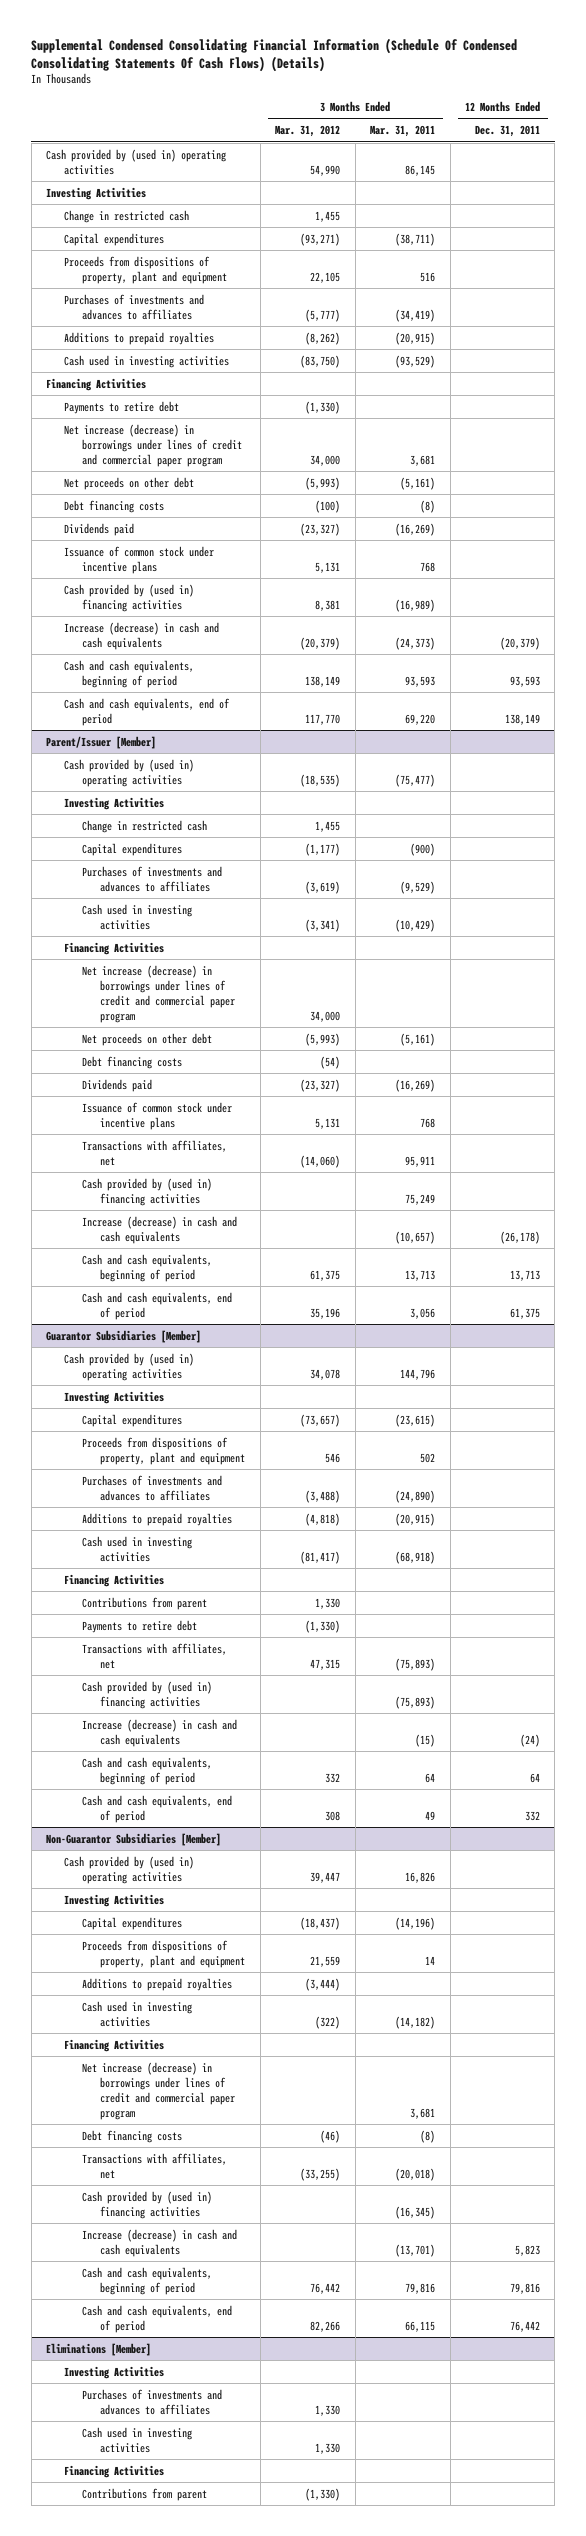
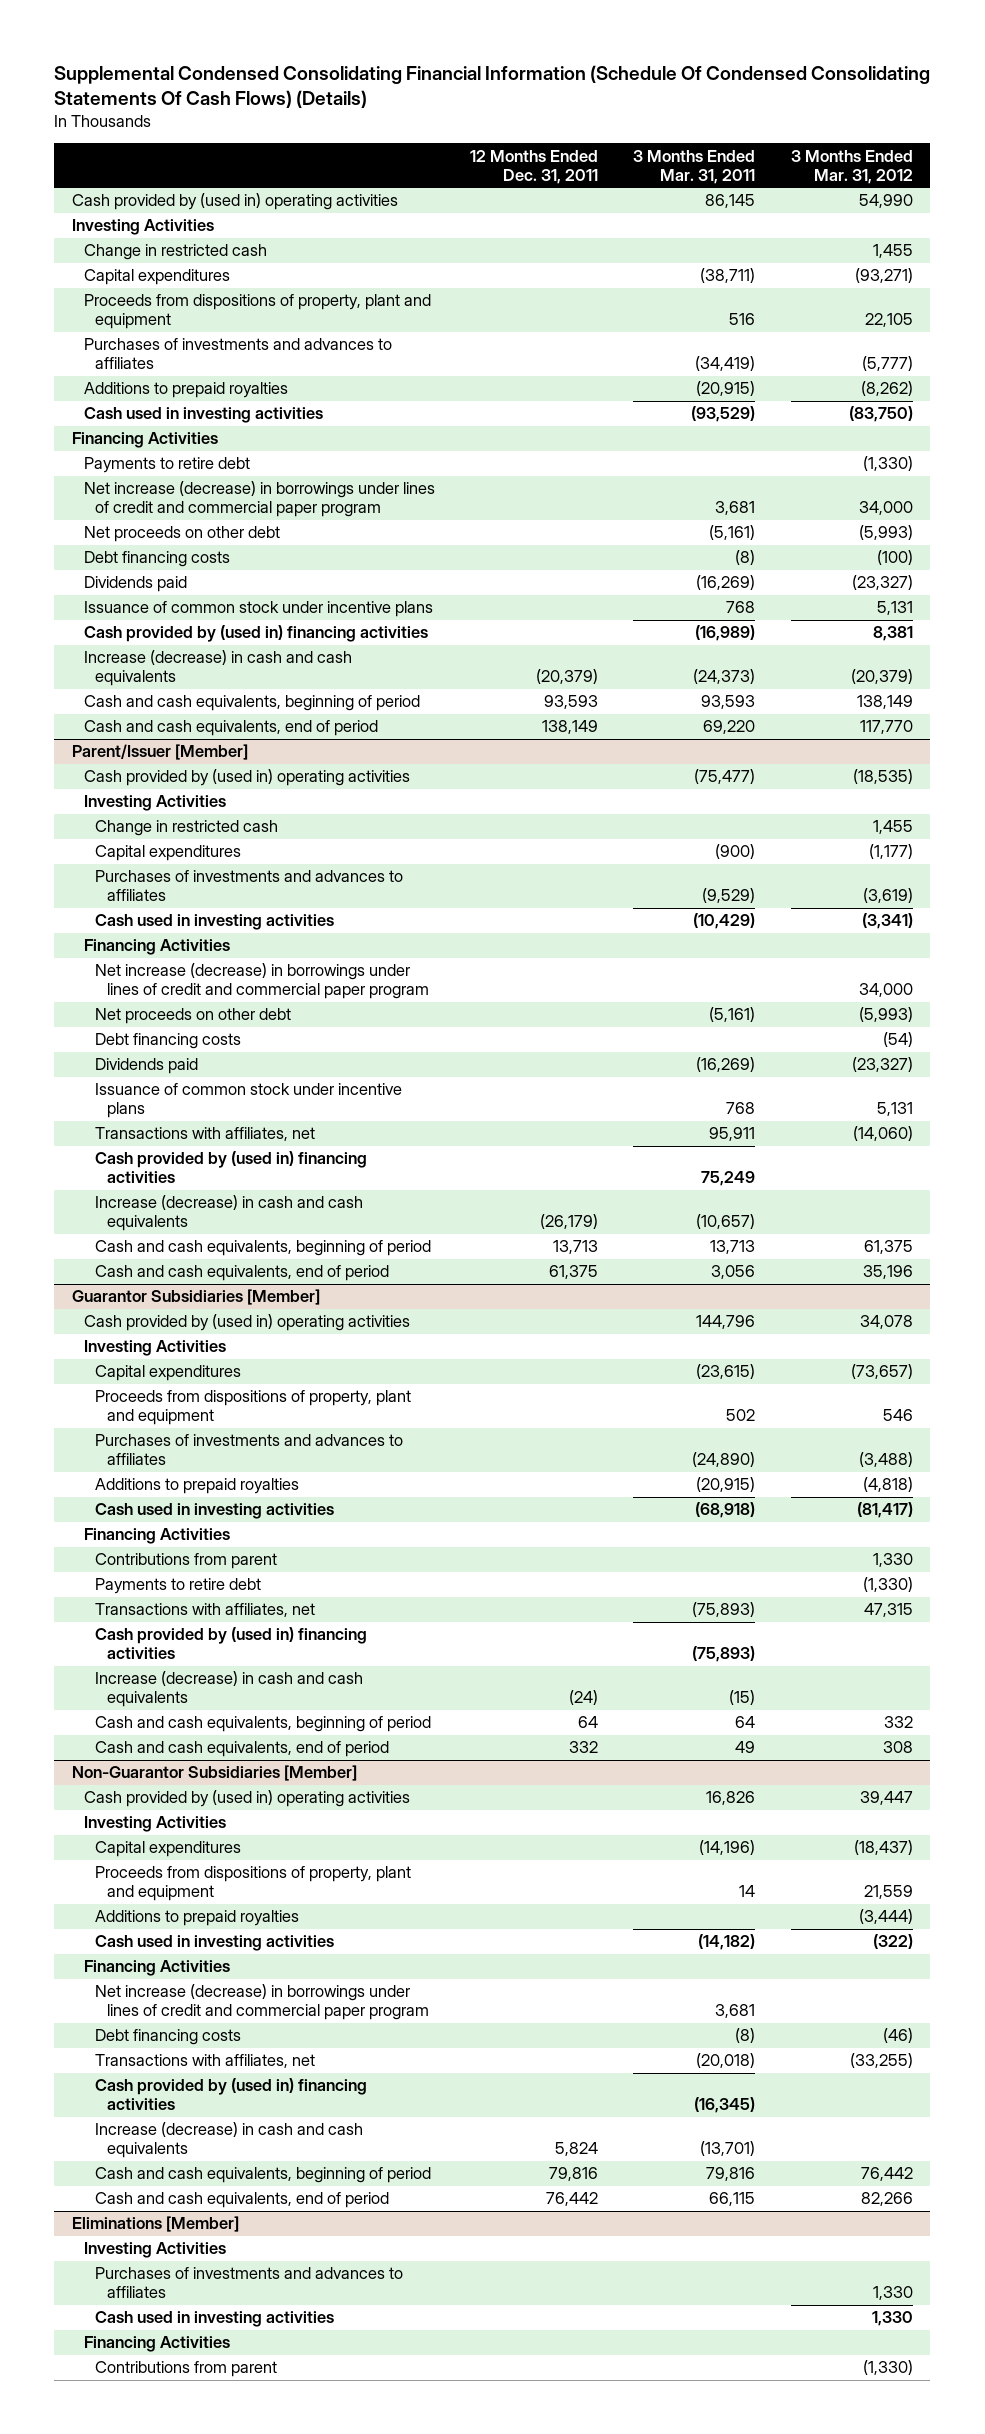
- | 3 Months Ended Mar. 31, 2012 | 3 Months Ended Mar. 31, 2011 | 12 Months Ended Dec. 31, 2011
+ | 12 Months Ended Dec. 31, 2011 | 3 Months Ended Mar. 31, 2011 | 3 Months Ended Mar. 31, 2012
@ Parent/Issuer [Member]
- Increase (decrease) in cash and cash equivalents | | (10,657) | (26,178)
+ Increase (decrease) in cash and cash equivalents | (26,179) | (10,657) |
@ Non-Guarantor Subsidiaries [Member]
- Increase (decrease) in cash and cash equivalents | | (13,701) | 5,823
+ Increase (decrease) in cash and cash equivalents | 5,824 | (13,701) |

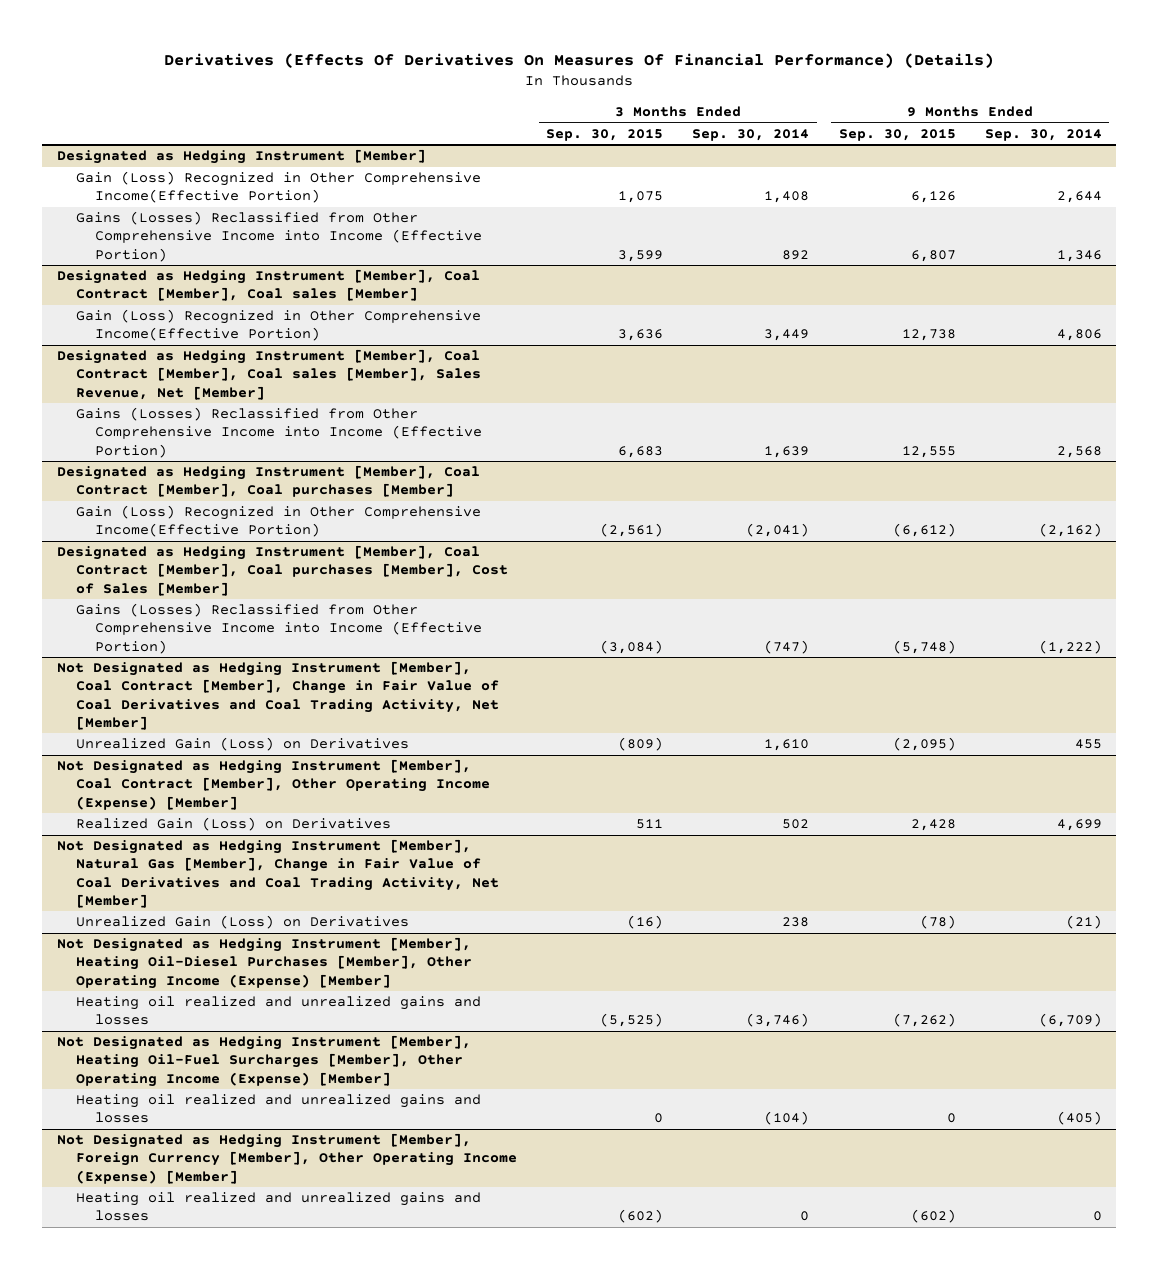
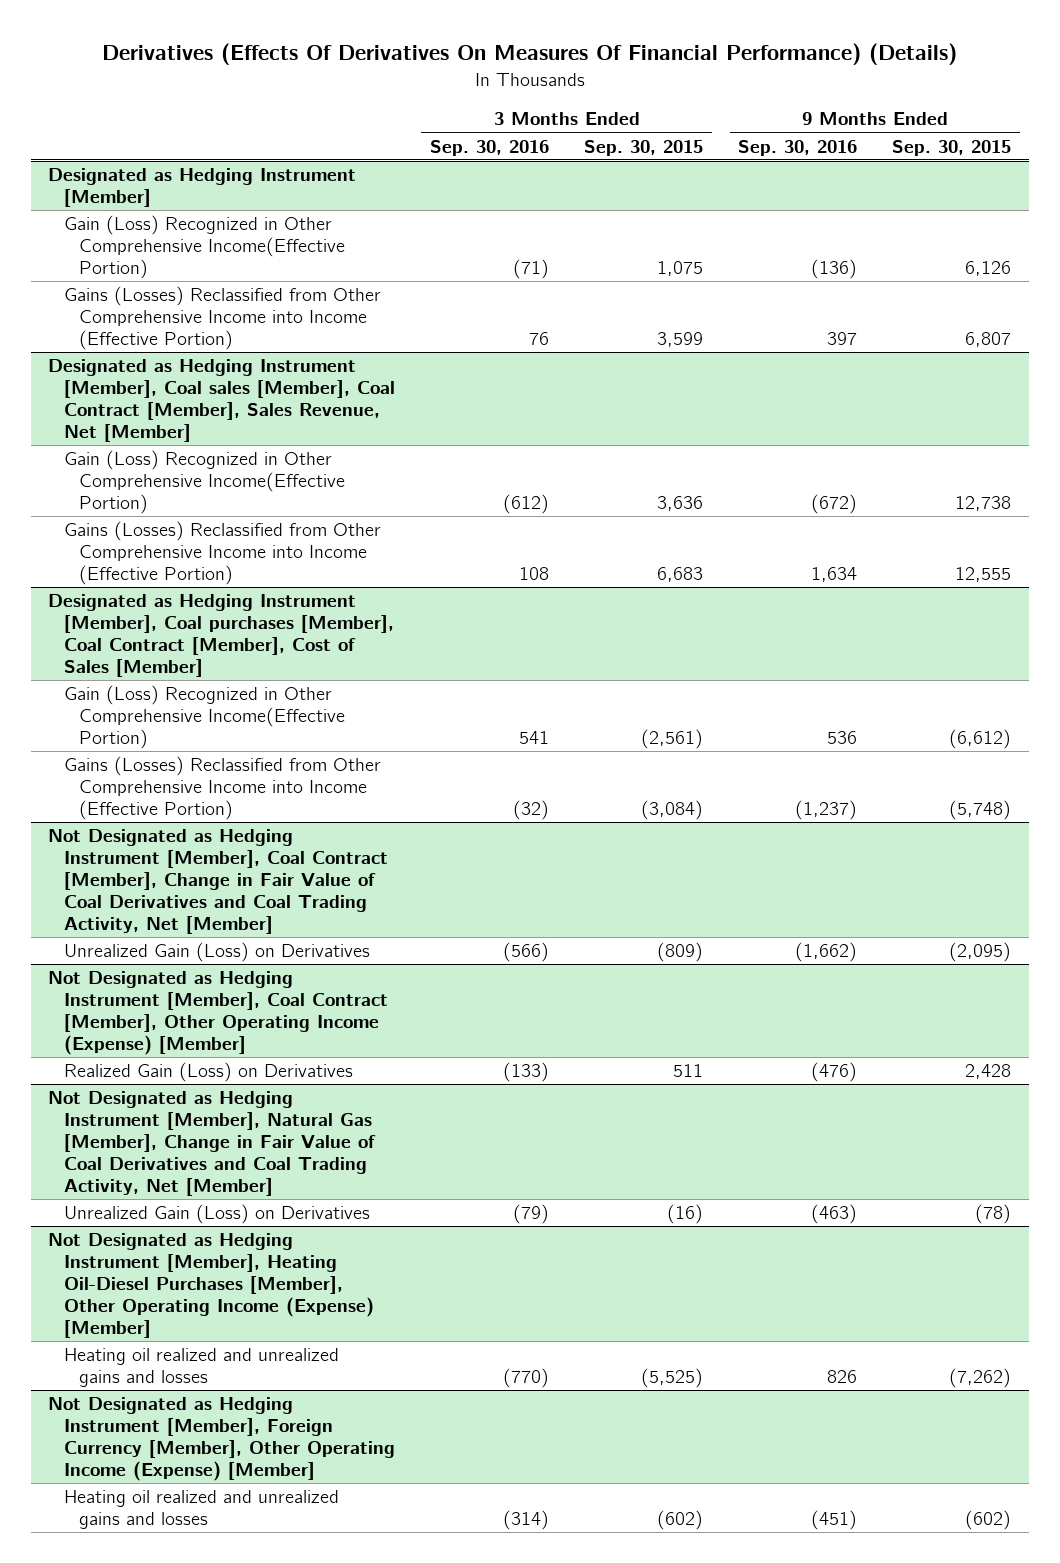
- | 3 Months Ended Sep. 30, 2015 | 3 Months Ended Sep. 30, 2014 | 9 Months Ended Sep. 30, 2015 | 9 Months Ended Sep. 30, 2014
+ | 3 Months Ended Sep. 30, 2016 | 3 Months Ended Sep. 30, 2015 | 9 Months Ended Sep. 30, 2016 | 9 Months Ended Sep. 30, 2015
- Designated as Hedging Instrument [Member], Coal Contract [Member], Coal sales [Member]
+ Designated as Hedging Instrument [Member], Coal sales [Member], Coal Contract [Member], Sales Revenue, Net [Member]
- Designated as Hedging Instrument [Member], Coal Contract [Member], Coal sales [Member], Sales Revenue, Net [Member]
- Designated as Hedging Instrument [Member], Coal Contract [Member], Coal purchases [Member]
+ Designated as Hedging Instrument [Member], Coal purchases [Member], Coal Contract [Member], Cost of Sales [Member]
- Designated as Hedging Instrument [Member], Coal Contract [Member], Coal purchases [Member], Cost of Sales [Member]
- Not Designated as Hedging Instrument [Member], Heating Oil-Fuel Surcharges [Member], Other Operating Income (Expense) [Member]
- Heating oil realized and unrealized gains and losses | 0 | (104) | 0 | (405)

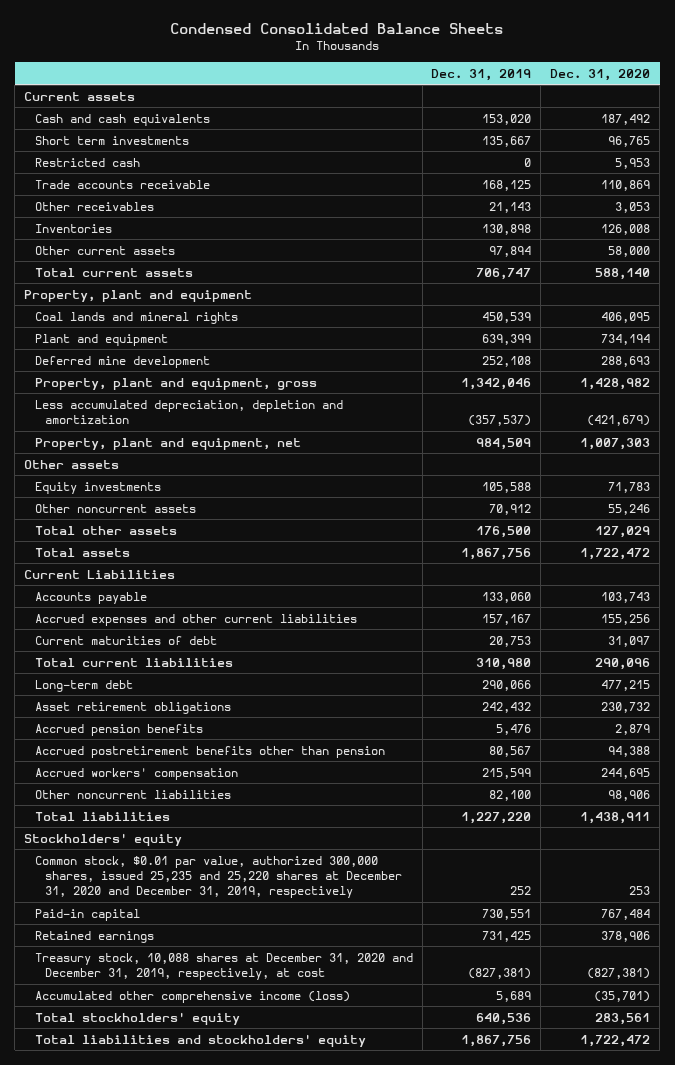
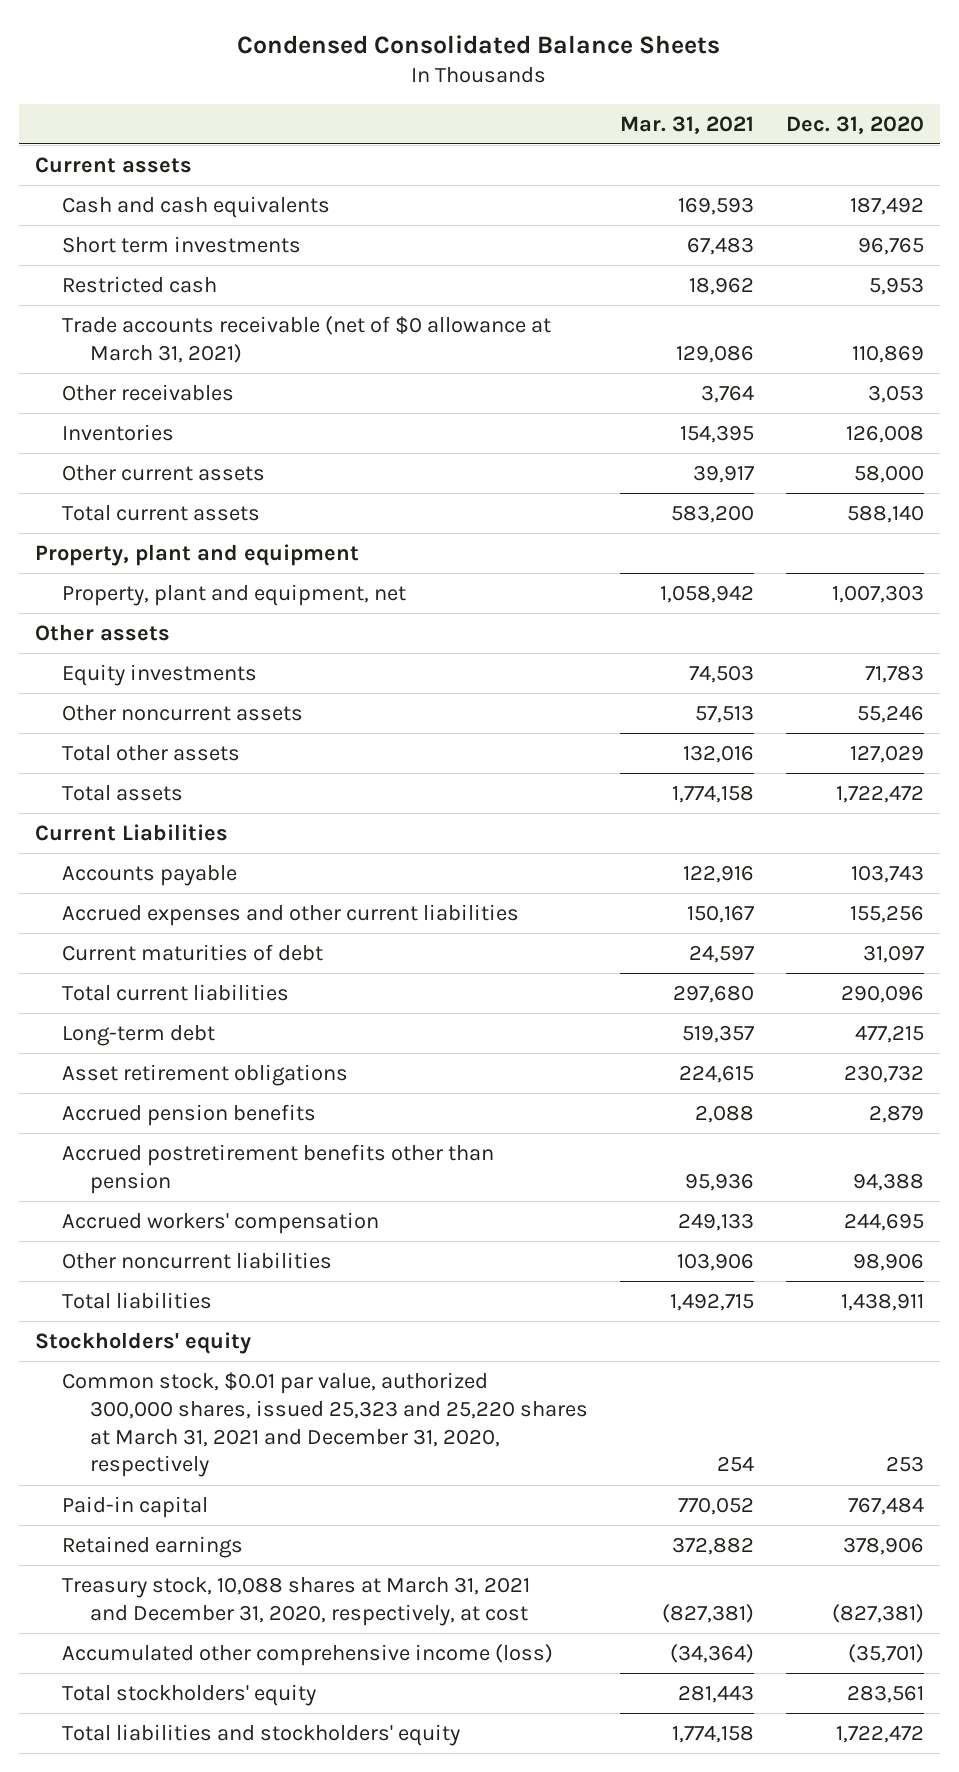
- | Dec. 31, 2019 | Dec. 31, 2020
+ | Mar. 31, 2021 | Dec. 31, 2020
- Trade accounts receivable | 168,125 | 110,869
+ Trade accounts receivable (net of $0 allowance at March 31, 2021) | 129,086 | 110,869
- Coal lands and mineral rights | 450,539 | 406,095
- Plant and equipment | 639,399 | 734,194
- Deferred mine development | 252,108 | 288,693
- Property, plant and equipment, gross | 1,342,046 | 1,428,982
- Less accumulated depreciation, depletion and amortization | (357,537) | (421,679)
- Common stock, $0.01 par value, authorized 300,000 shares, issued 25,235 and 25,220 shares at December 31, 2020 and December 31, 2019, respectively | 252 | 253
+ Common stock, $0.01 par value, authorized 300,000 shares, issued 25,323 and 25,220 shares at March 31, 2021 and December 31, 2020, respectively | 254 | 253
- Treasury stock, 10,088 shares at December 31, 2020 and December 31, 2019, respectively, at cost | (827,381) | (827,381)
+ Treasury stock, 10,088 shares at March 31, 2021 and December 31, 2020, respectively, at cost | (827,381) | (827,381)

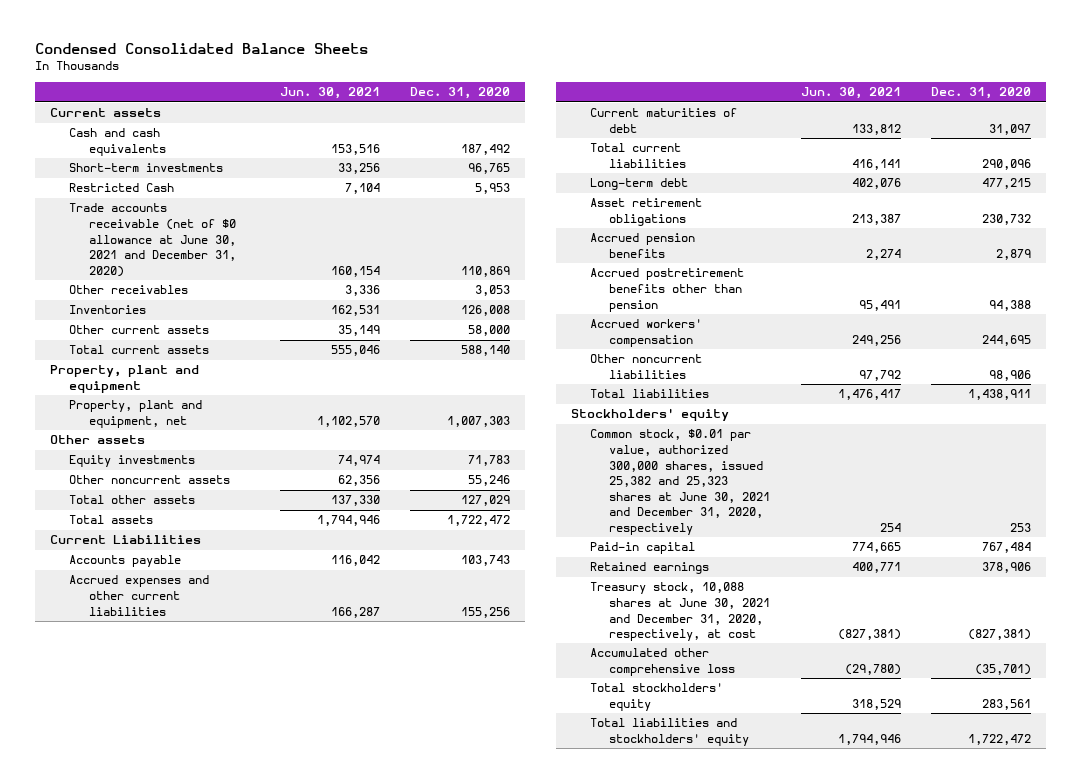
- | Mar. 31, 2021 | Dec. 31, 2020
+ | Jun. 30, 2021 | Dec. 31, 2020
- Short term investments | 67,483 | 96,765
- Restricted cash | 18,962 | 5,953
- Trade accounts receivable (net of $0 allowance at March 31, 2021) | 129,086 | 110,869
+ Short-term investments | 33,256 | 96,765
+ Restricted Cash | 7,104 | 5,953
+ Trade accounts receivable (net of $0 allowance at June 30, 2021 and December 31, 2020) | 160,154 | 110,869
- Common stock, $0.01 par value, authorized 300,000 shares, issued 25,323 and 25,220 shares at March 31, 2021 and December 31, 2020, respectively | 254 | 253
+ Common stock, $0.01 par value, authorized 300,000 shares, issued 25,382 and 25,323 shares at June 30, 2021 and December 31, 2020, respectively | 254 | 253
- Treasury stock, 10,088 shares at March 31, 2021 and December 31, 2020, respectively, at cost | (827,381) | (827,381)
- Accumulated other comprehensive income (loss) | (34,364) | (35,701)
+ Treasury stock, 10,088 shares at June 30, 2021 and December 31, 2020, respectively, at cost | (827,381) | (827,381)
+ Accumulated other comprehensive loss | (29,780) | (35,701)

